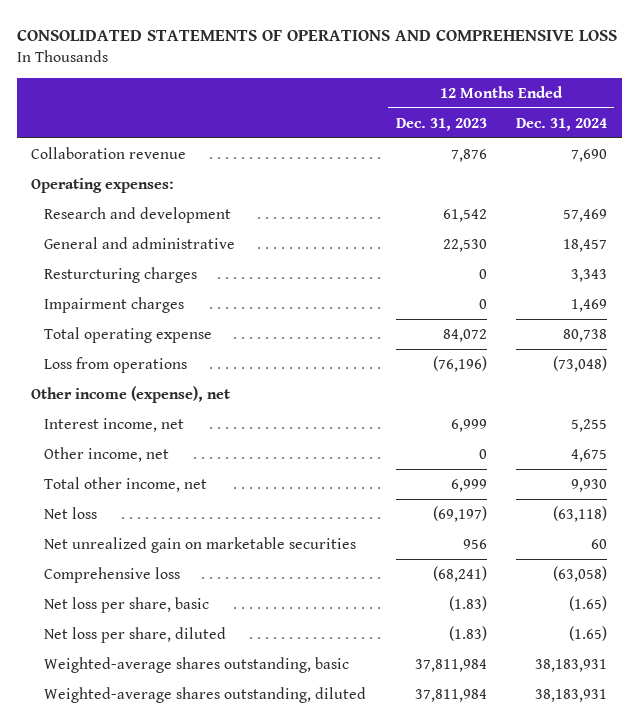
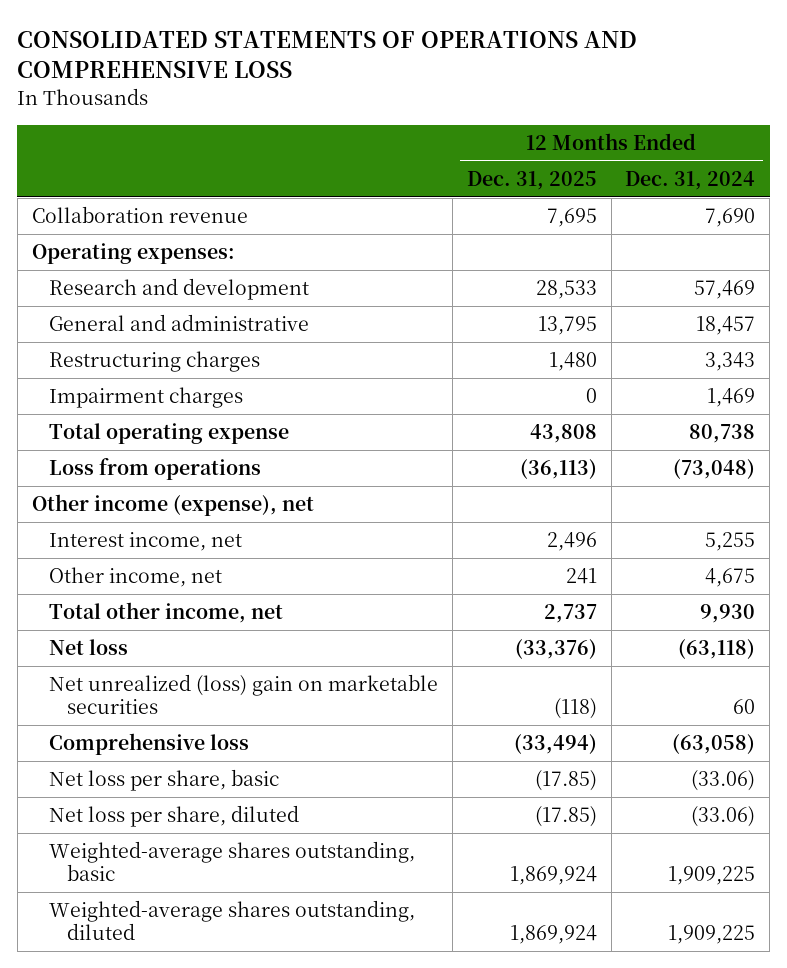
- | 12 Months Ended Dec. 31, 2023 | 12 Months Ended Dec. 31, 2024
+ | 12 Months Ended Dec. 31, 2025 | 12 Months Ended Dec. 31, 2024
- Resturcturing charges | 0 | 3,343
+ Restructuring charges | 1,480 | 3,343
- Net unrealized gain on marketable securities | 956 | 60
+ Net unrealized (loss) gain on marketable securities | (118) | 60
- Net loss per share, basic | (1.83) | (1.65)
- Net loss per share, diluted | (1.83) | (1.65)
- Weighted-average shares outstanding, basic | 37,811,984 | 38,183,931
- Weighted-average shares outstanding, diluted | 37,811,984 | 38,183,931
+ Net loss per share, basic | (17.85) | (33.06)
+ Net loss per share, diluted | (17.85) | (33.06)
+ Weighted-average shares outstanding, basic | 1,869,924 | 1,909,225
+ Weighted-average shares outstanding, diluted | 1,869,924 | 1,909,225

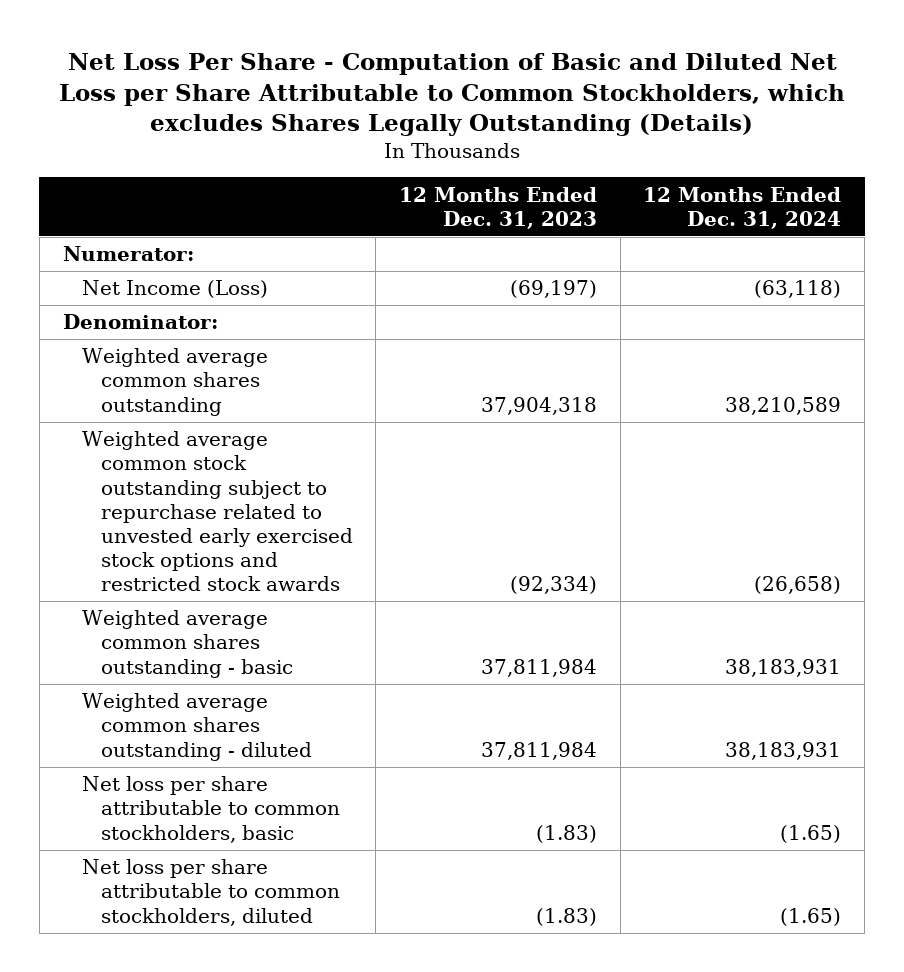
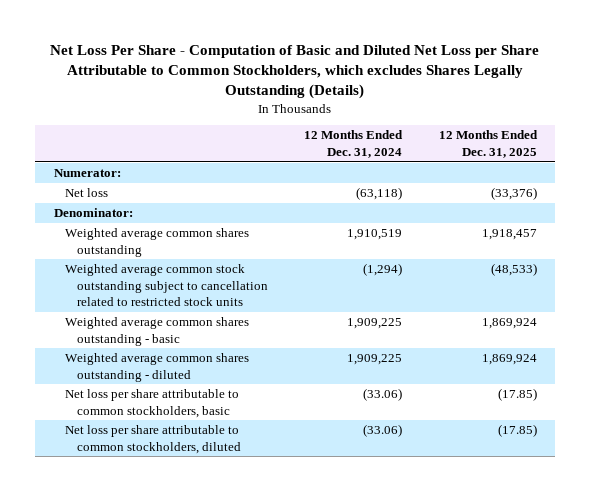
- | 12 Months Ended Dec. 31, 2023 | 12 Months Ended Dec. 31, 2024
+ | 12 Months Ended Dec. 31, 2024 | 12 Months Ended Dec. 31, 2025
- Net Income (Loss) | (69,197) | (63,118)
+ Net loss | (63,118) | (33,376)
- Weighted average common shares outstanding | 37,904,318 | 38,210,589
- Weighted average common stock outstanding subject to repurchase related to unvested early exercised stock options and restricted stock awards | (92,334) | (26,658)
- Weighted average common shares outstanding - basic | 37,811,984 | 38,183,931
- Weighted average common shares outstanding - diluted | 37,811,984 | 38,183,931
- Net loss per share attributable to common stockholders, basic | (1.83) | (1.65)
- Net loss per share attributable to common stockholders, diluted | (1.83) | (1.65)
+ Weighted average common shares outstanding | 1,910,519 | 1,918,457
+ Weighted average common stock outstanding subject to cancellation related to restricted stock units | (1,294) | (48,533)
+ Weighted average common shares outstanding - basic | 1,909,225 | 1,869,924
+ Weighted average common shares outstanding - diluted | 1,909,225 | 1,869,924
+ Net loss per share attributable to common stockholders, basic | (33.06) | (17.85)
+ Net loss per share attributable to common stockholders, diluted | (33.06) | (17.85)

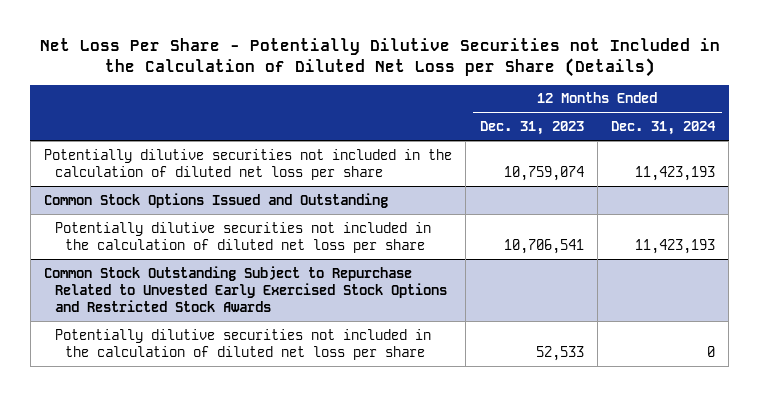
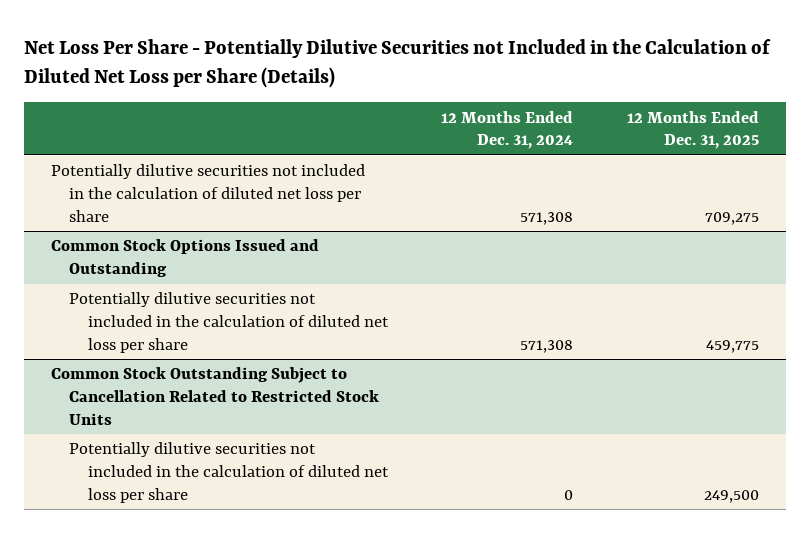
- | 12 Months Ended Dec. 31, 2023 | 12 Months Ended Dec. 31, 2024
+ | 12 Months Ended Dec. 31, 2024 | 12 Months Ended Dec. 31, 2025
- Potentially dilutive securities not included in the calculation of diluted net loss per share | 10,759,074 | 11,423,193
+ Potentially dilutive securities not included in the calculation of diluted net loss per share | 571,308 | 709,275
@ Common Stock Options Issued and Outstanding
- Potentially dilutive securities not included in the calculation of diluted net loss per share | 10,706,541 | 11,423,193
- Common Stock Outstanding Subject to Repurchase Related to Unvested Early Exercised Stock Options and Restricted Stock Awards
@ Common Stock Options Issued and Outstanding
+ Potentially dilutive securities not included in the calculation of diluted net loss per share | 571,308 | 459,775
+ Common Stock Outstanding Subject to Cancellation Related to Restricted Stock Units

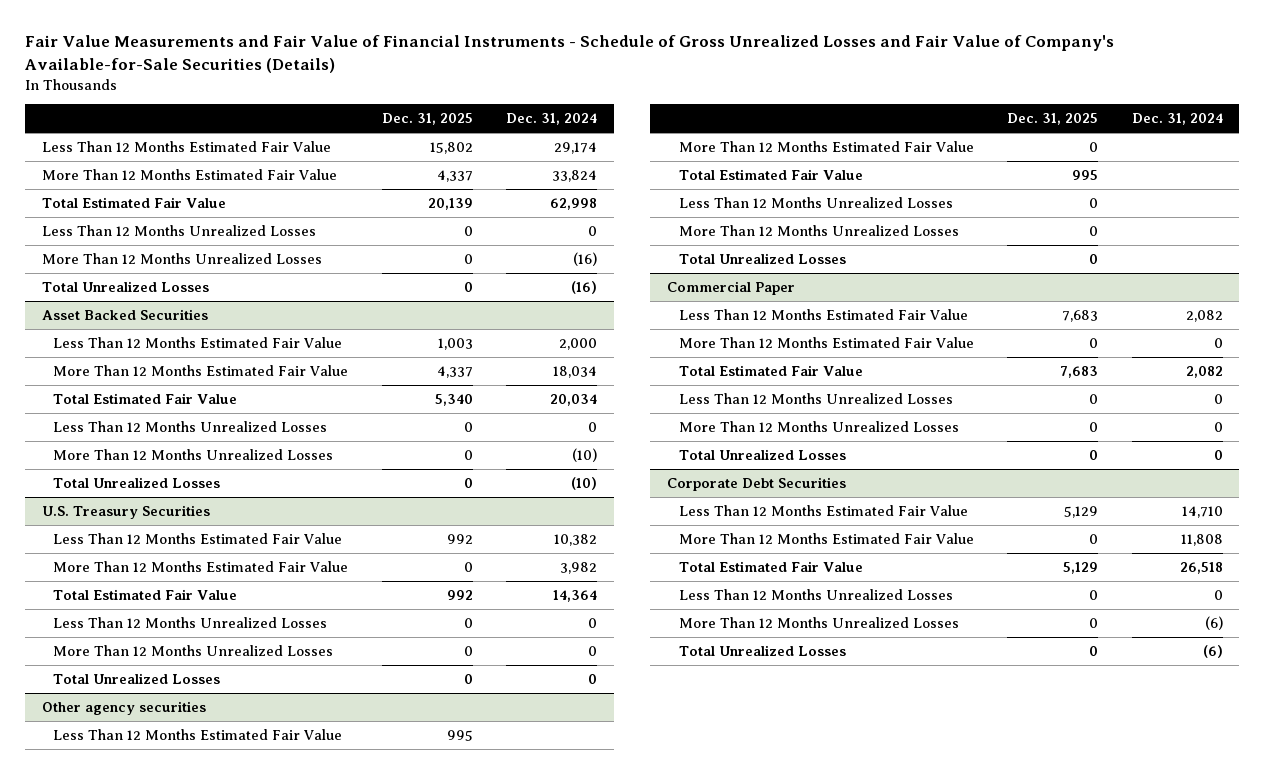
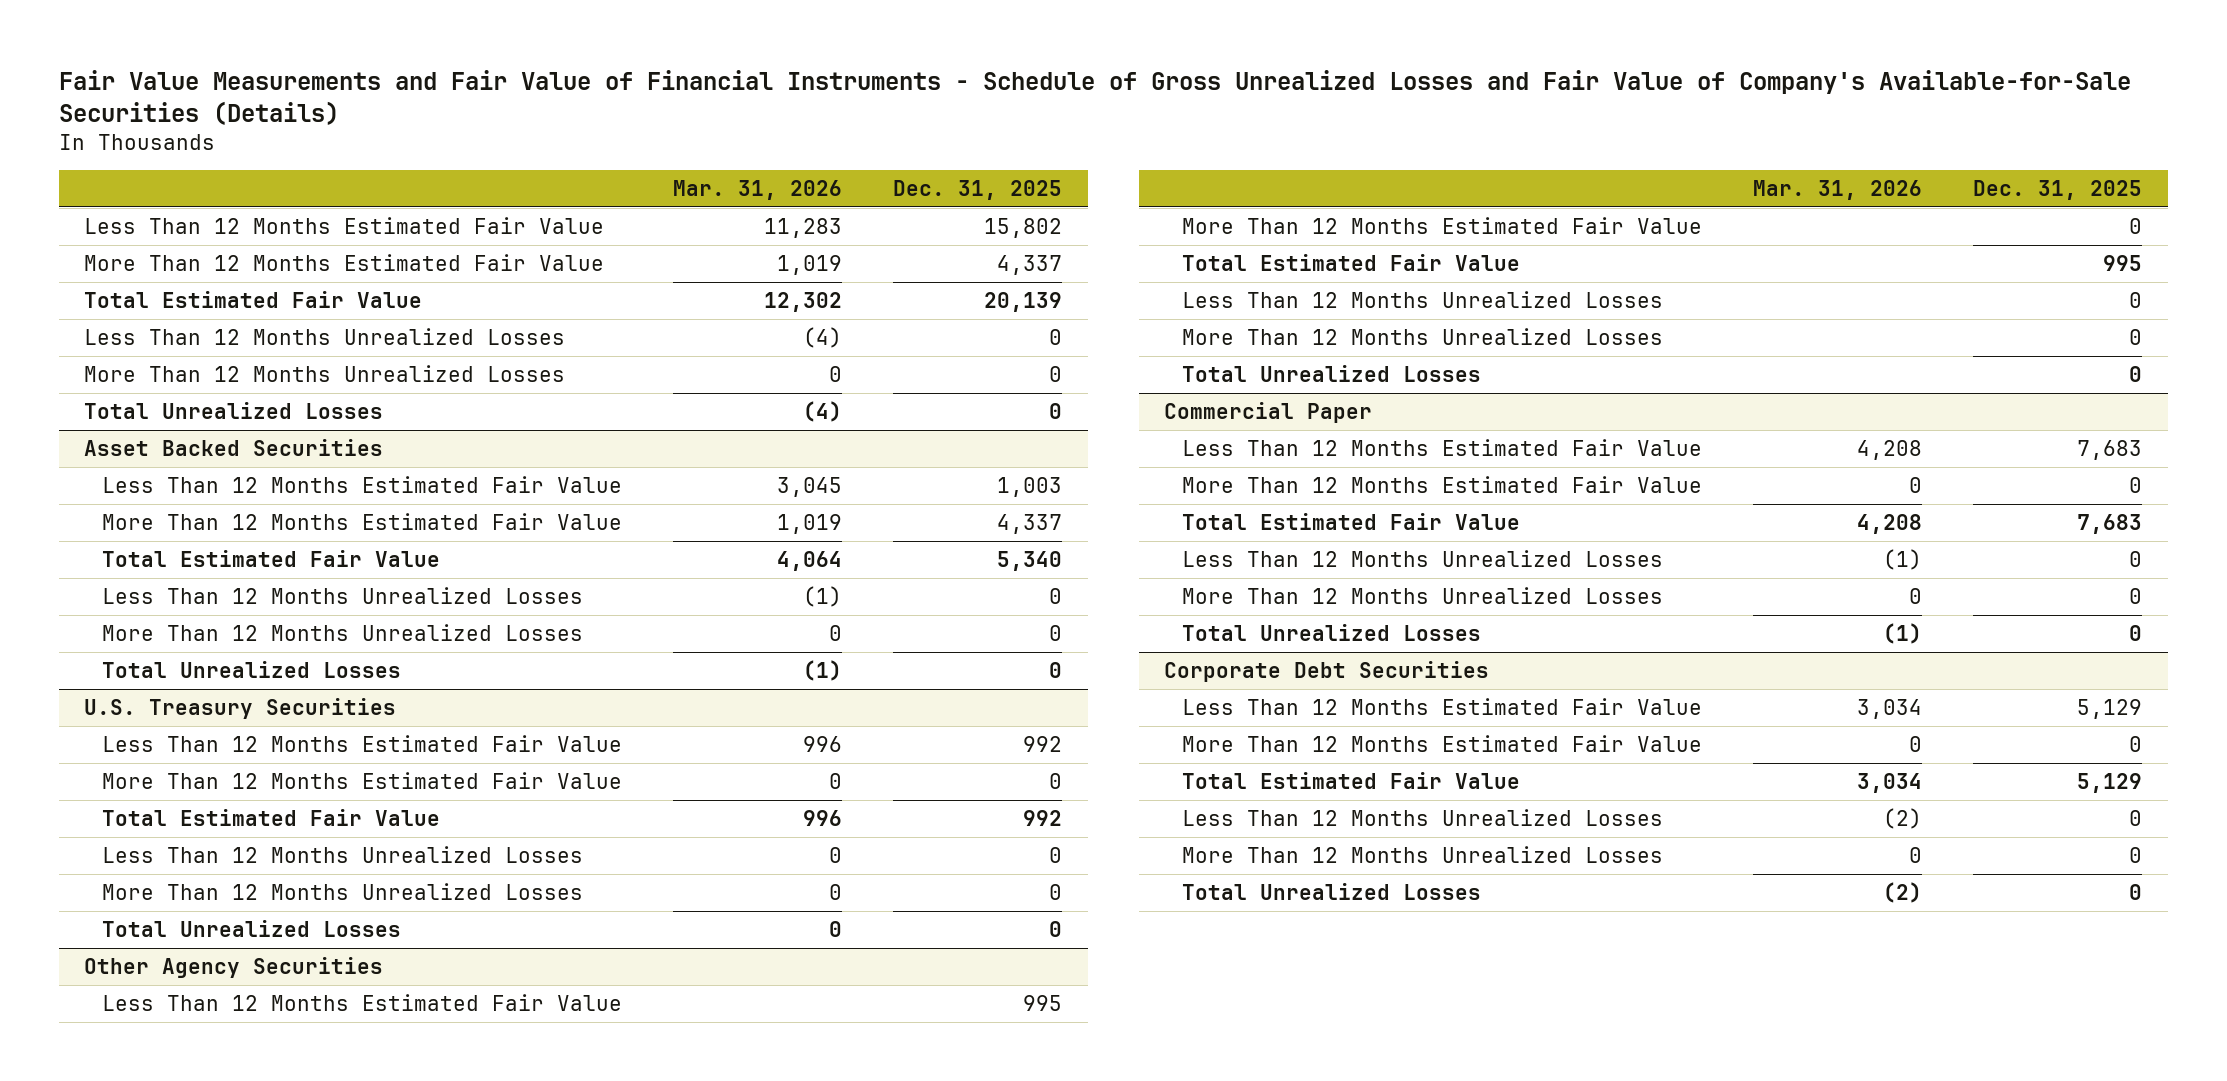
- | Dec. 31, 2025 | Dec. 31, 2024
+ | Mar. 31, 2026 | Dec. 31, 2025
- Other agency securities
+ Other Agency Securities

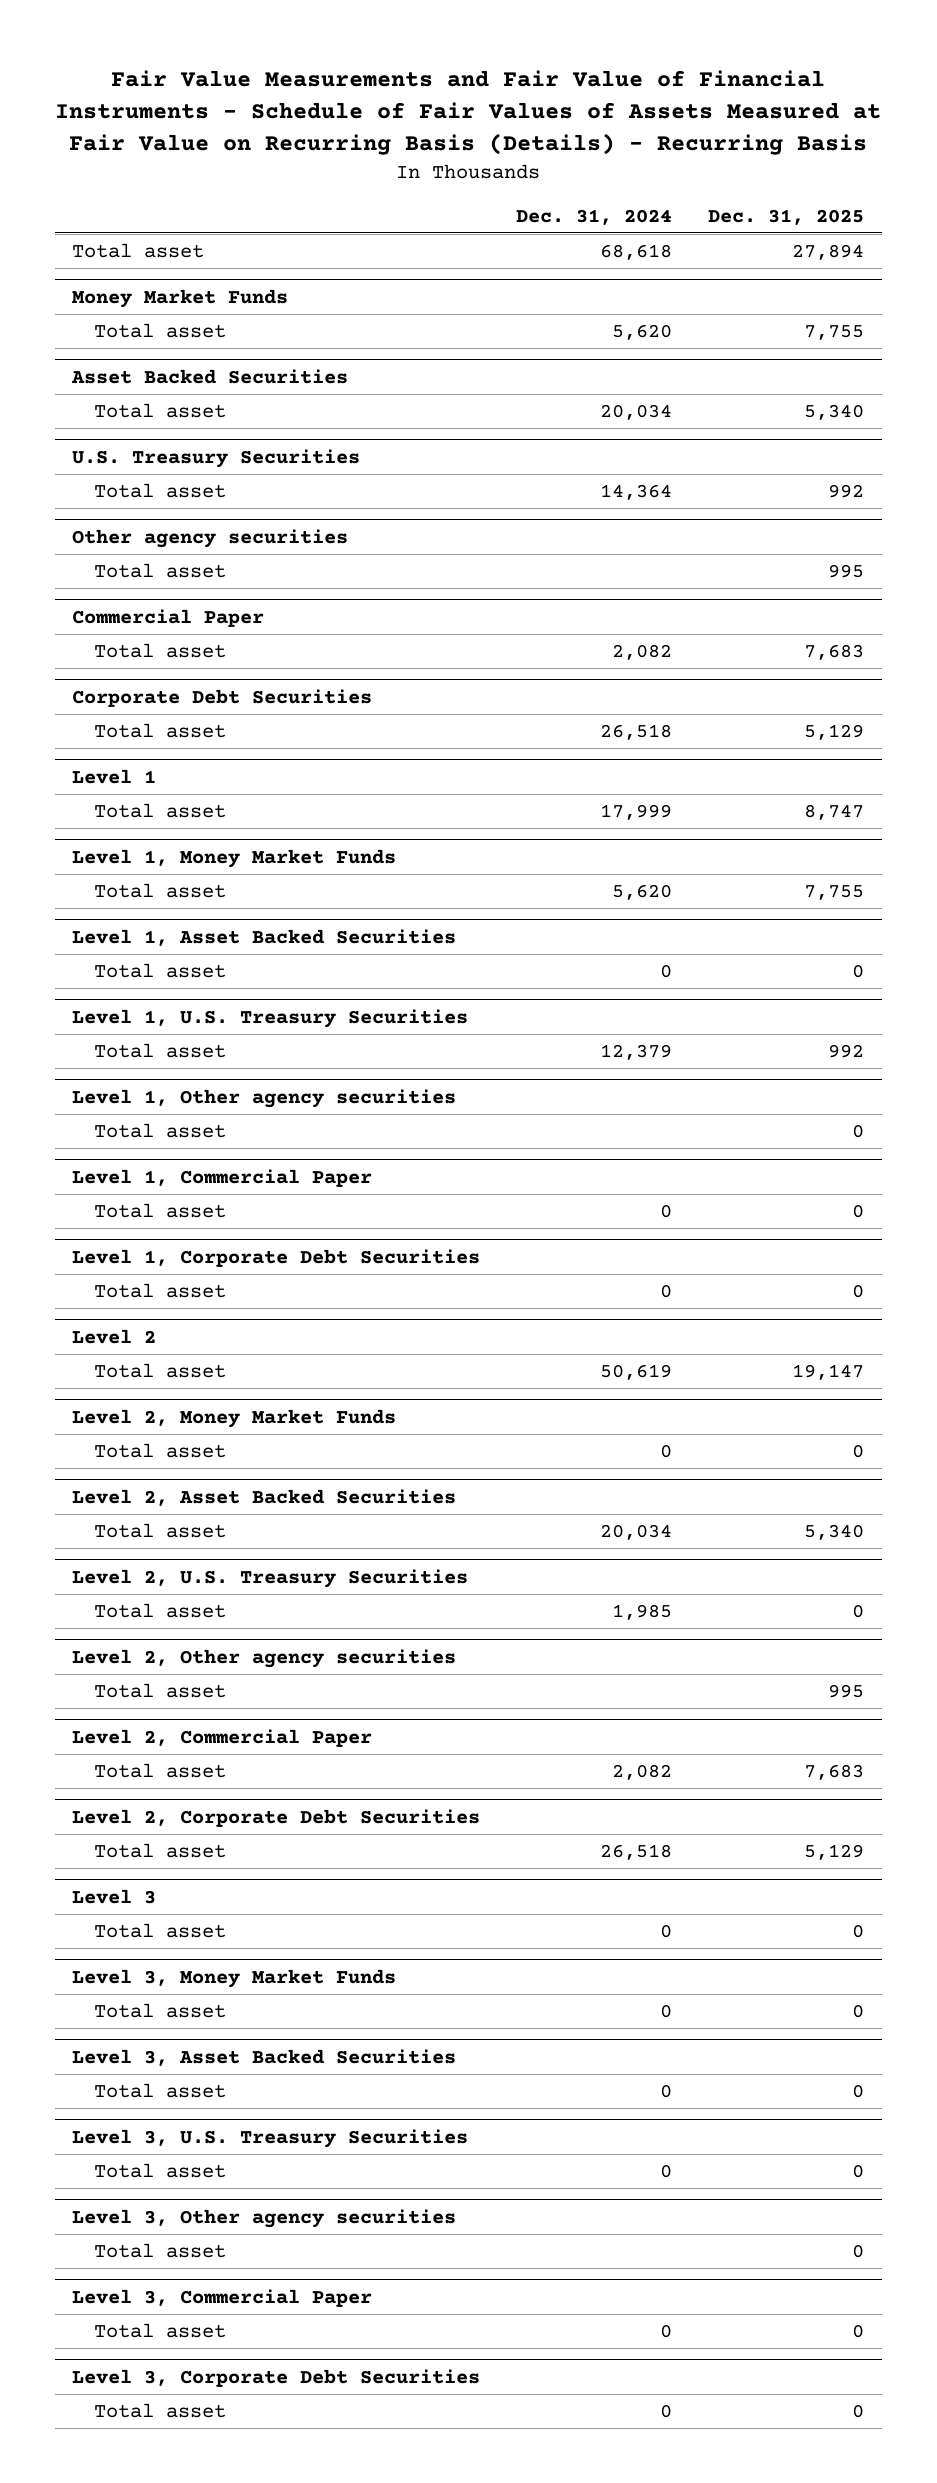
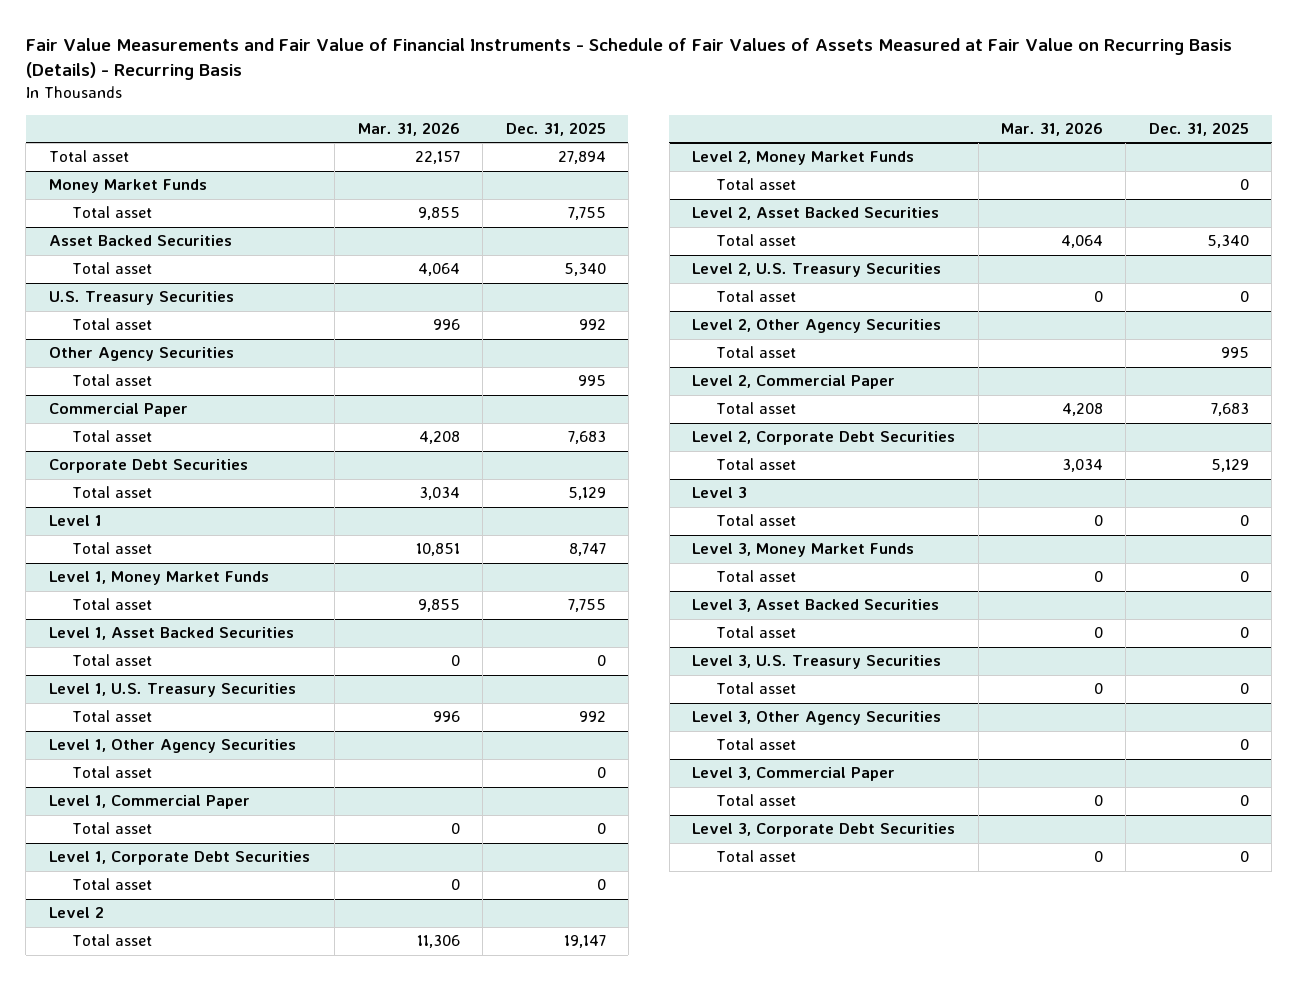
- | Dec. 31, 2024 | Dec. 31, 2025
+ | Mar. 31, 2026 | Dec. 31, 2025
- Other agency securities
+ Other Agency Securities
- Level 1, Other agency securities
+ Level 1, Other Agency Securities
- Level 2, Other agency securities
+ Level 2, Other Agency Securities
- Level 3, Other agency securities
+ Level 3, Other Agency Securities

